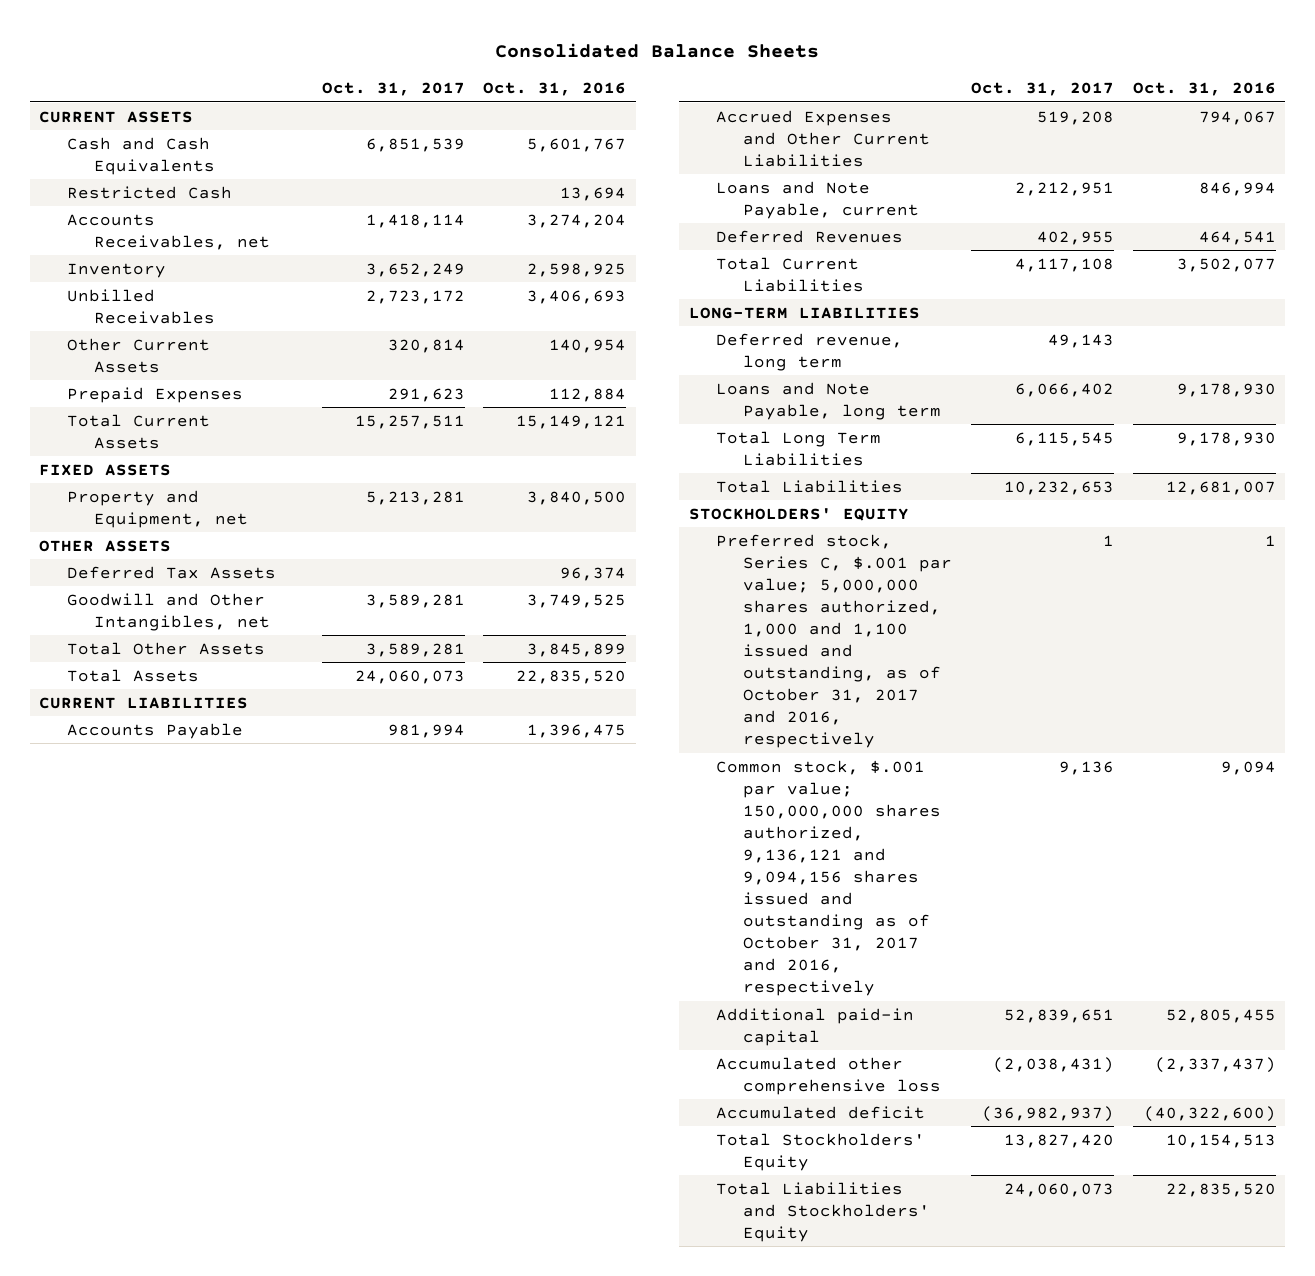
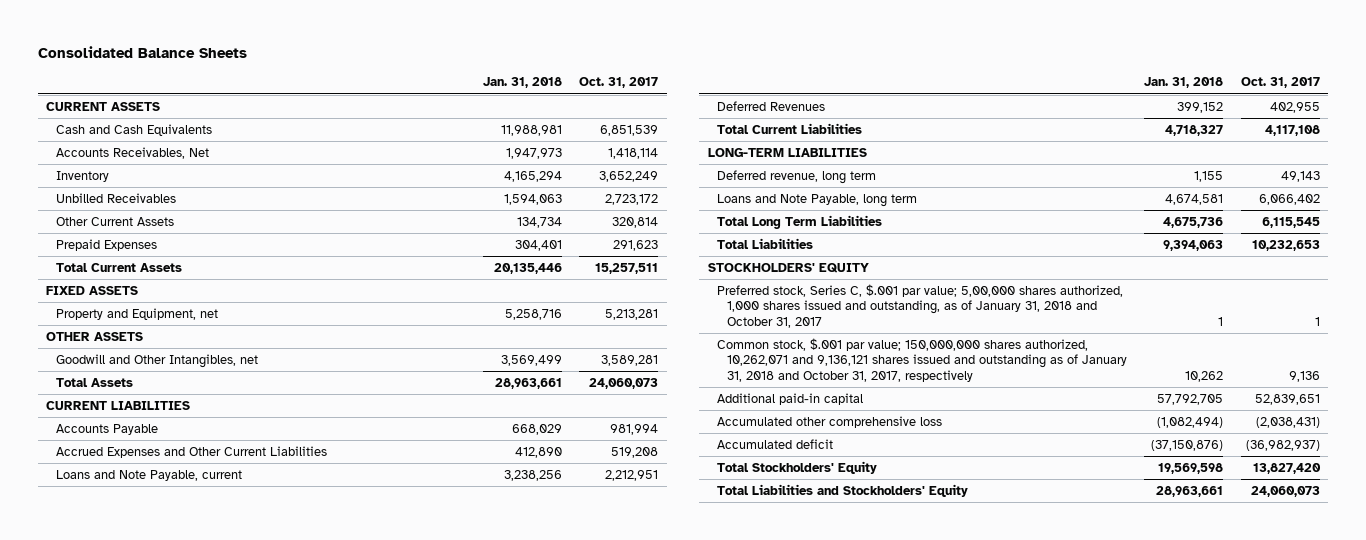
- | Oct. 31, 2017 | Oct. 31, 2016
+ | Jan. 31, 2018 | Oct. 31, 2017
- Restricted Cash | | 13,694
- Accounts Receivables, net | 1,418,114 | 3,274,204
+ Accounts Receivables, Net | 1,947,973 | 1,418,114
- Deferred Tax Assets | | 96,374
- Total Other Assets | 3,589,281 | 3,845,899
- Preferred stock, Series C, $.001 par value; 5,000,000 shares authorized, 1,000 and 1,100 issued and outstanding, as of October 31, 2017 and 2016, respectively | 1 | 1
- Common stock, $.001 par value; 150,000,000 shares authorized, 9,136,121 and 9,094,156 shares issued and outstanding as of October 31, 2017 and 2016, respectively | 9,136 | 9,094
+ Preferred stock, Series C, $.001 par value; 5,00,000 shares authorized, 1,000 shares issued and outstanding, as of January 31, 2018 and October 31, 2017 | 1 | 1
+ Common stock, $.001 par value; 150,000,000 shares authorized, 10,262,071 and 9,136,121 shares issued and outstanding as of January 31, 2018 and October 31, 2017, respectively | 10,262 | 9,136

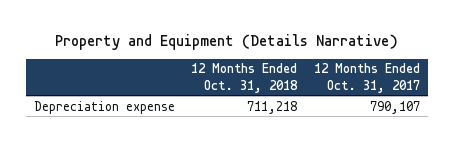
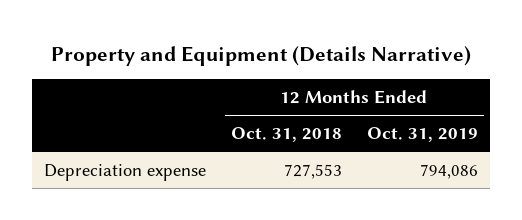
- | 12 Months Ended Oct. 31, 2018 | 12 Months Ended Oct. 31, 2017
+ | 12 Months Ended Oct. 31, 2018 | 12 Months Ended Oct. 31, 2019
- Depreciation expense | 711,218 | 790,107
+ Depreciation expense | 727,553 | 794,086

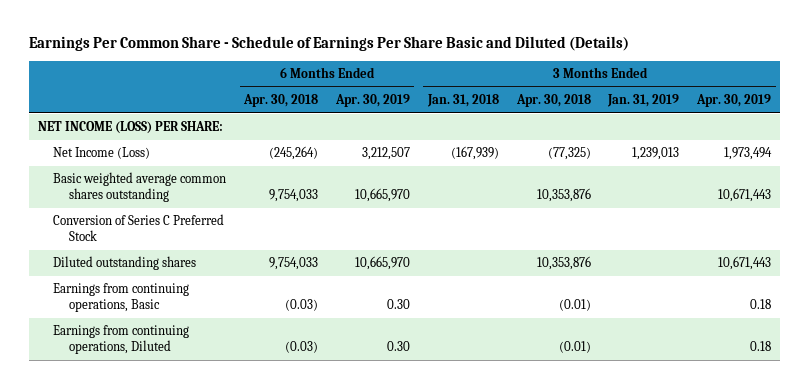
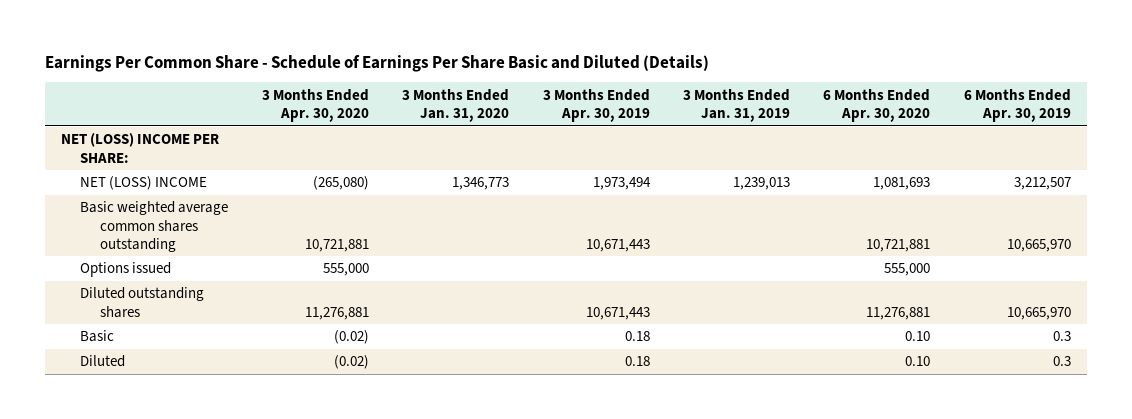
- | 6 Months Ended Apr. 30, 2018 | 6 Months Ended Apr. 30, 2019 | 3 Months Ended Jan. 31, 2018 | 3 Months Ended Apr. 30, 2018 | 3 Months Ended Jan. 31, 2019 | 3 Months Ended Apr. 30, 2019
+ | 3 Months Ended Apr. 30, 2020 | 3 Months Ended Jan. 31, 2020 | 3 Months Ended Apr. 30, 2019 | 3 Months Ended Jan. 31, 2019 | 6 Months Ended Apr. 30, 2020 | 6 Months Ended Apr. 30, 2019
- NET INCOME (LOSS) PER SHARE:
- Net Income (Loss) | (245,264) | 3,212,507 | (167,939) | (77,325) | 1,239,013 | 1,973,494
+ NET (LOSS) INCOME PER SHARE:
+ NET (LOSS) INCOME | (265,080) | 1,346,773 | 1,973,494 | 1,239,013 | 1,081,693 | 3,212,507
- Conversion of Series C Preferred Stock
+ Options issued | 555,000 | | | | 555,000 |
- Earnings from continuing operations, Basic | (0.03) | 0.30 | | (0.01) | | 0.18
- Earnings from continuing operations, Diluted | (0.03) | 0.30 | | (0.01) | | 0.18
+ Basic | (0.02) | | 0.18 | | 0.10 | 0.3
+ Diluted | (0.02) | | 0.18 | | 0.10 | 0.3

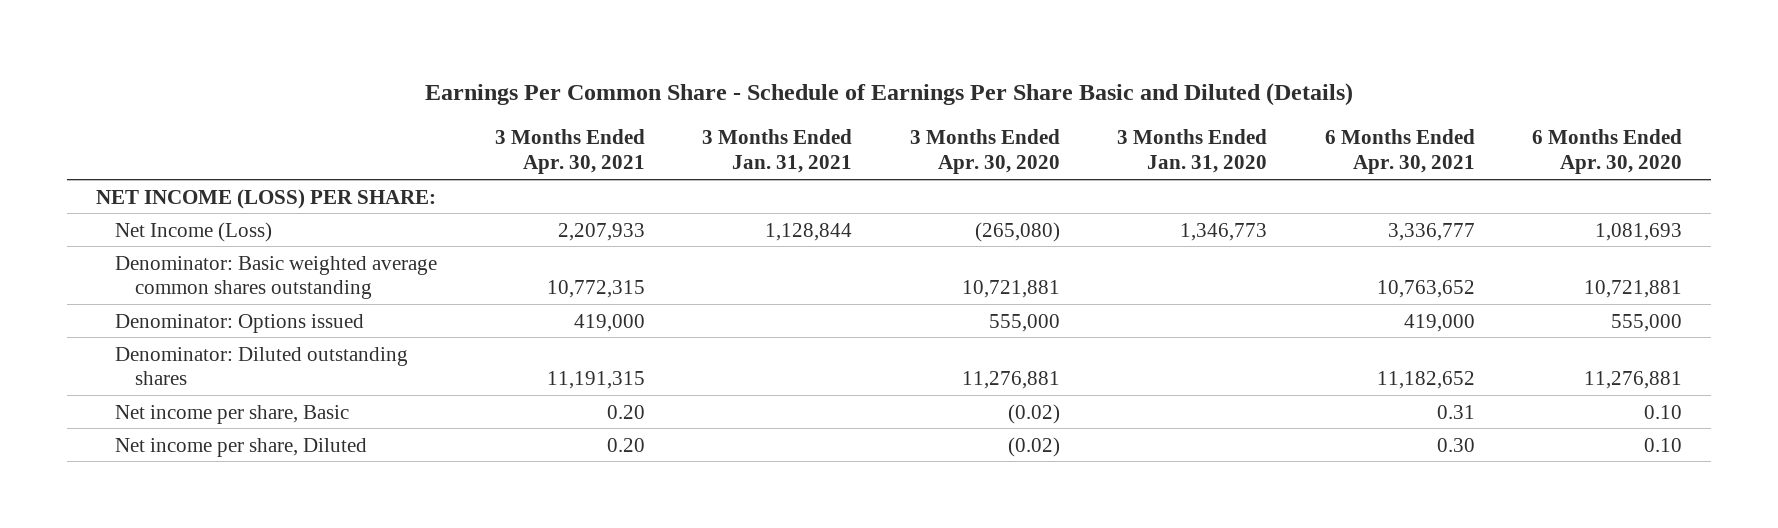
- | 3 Months Ended Apr. 30, 2020 | 3 Months Ended Jan. 31, 2020 | 3 Months Ended Apr. 30, 2019 | 3 Months Ended Jan. 31, 2019 | 6 Months Ended Apr. 30, 2020 | 6 Months Ended Apr. 30, 2019
+ | 3 Months Ended Apr. 30, 2021 | 3 Months Ended Jan. 31, 2021 | 3 Months Ended Apr. 30, 2020 | 3 Months Ended Jan. 31, 2020 | 6 Months Ended Apr. 30, 2021 | 6 Months Ended Apr. 30, 2020
- NET (LOSS) INCOME PER SHARE:
- NET (LOSS) INCOME | (265,080) | 1,346,773 | 1,973,494 | 1,239,013 | 1,081,693 | 3,212,507
- Basic weighted average common shares outstanding | 10,721,881 | | 10,671,443 | | 10,721,881 | 10,665,970
- Options issued | 555,000 | | | | 555,000 |
- Diluted outstanding shares | 11,276,881 | | 10,671,443 | | 11,276,881 | 10,665,970
- Basic | (0.02) | | 0.18 | | 0.10 | 0.3
- Diluted | (0.02) | | 0.18 | | 0.10 | 0.3
+ NET INCOME (LOSS) PER SHARE:
+ Net Income (Loss) | 2,207,933 | 1,128,844 | (265,080) | 1,346,773 | 3,336,777 | 1,081,693
+ Denominator: Basic weighted average common shares outstanding | 10,772,315 | | 10,721,881 | | 10,763,652 | 10,721,881
+ Denominator: Options issued | 419,000 | | 555,000 | | 419,000 | 555,000
+ Denominator: Diluted outstanding shares | 11,191,315 | | 11,276,881 | | 11,182,652 | 11,276,881
+ Net income per share, Basic | 0.20 | | (0.02) | | 0.31 | 0.10
+ Net income per share, Diluted | 0.20 | | (0.02) | | 0.30 | 0.10

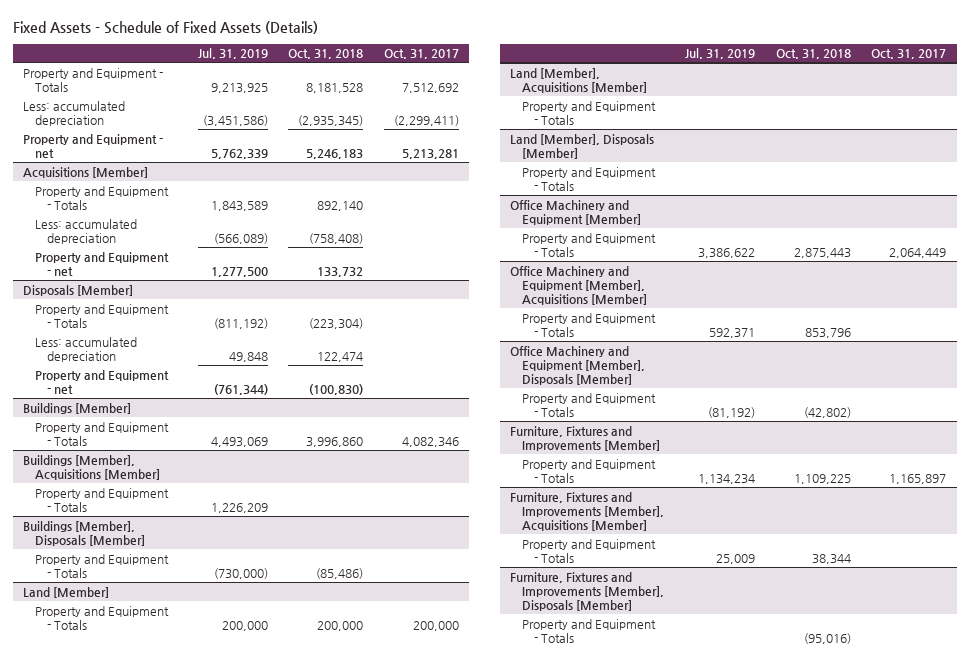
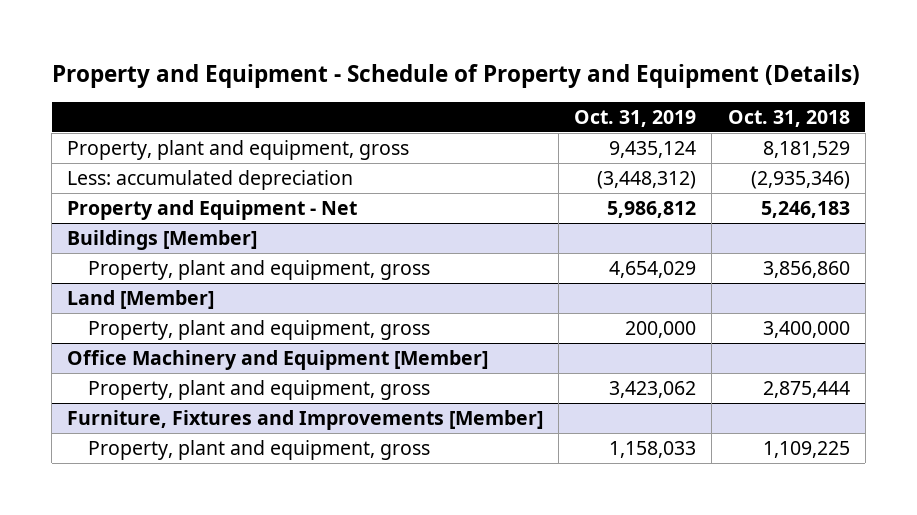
- Fixed Assets - Schedule of Fixed Assets (Details)
+ Property and Equipment - Schedule of Property and Equipment (Details)
- | Jul. 31, 2019 | Oct. 31, 2018 | Oct. 31, 2017
+ | Oct. 31, 2019 | Oct. 31, 2018
- Property and Equipment - Totals | 9,213,925 | 8,181,528 | 7,512,692
- Less: accumulated depreciation | (3,451,586) | (2,935,345) | (2,299,411)
- Property and Equipment - net | 5,762,339 | 5,246,183 | 5,213,281
- Acquisitions [Member]
- Property and Equipment - Totals | 1,843,589 | 892,140 |
- Less: accumulated depreciation | (566,089) | (758,408) |
- Property and Equipment - net | 1,277,500 | 133,732 |
- Disposals [Member]
- Property and Equipment - Totals | (811,192) | (223,304) |
- Less: accumulated depreciation | 49,848 | 122,474 |
- Property and Equipment - net | (761,344) | (100,830) |
+ Property, plant and equipment, gross | 9,435,124 | 8,181,529
+ Less: accumulated depreciation | (3,448,312) | (2,935,346)
+ Property and Equipment - Net | 5,986,812 | 5,246,183
@ Buildings [Member]
- Property and Equipment - Totals | 4,493,069 | 3,996,860 | 4,082,346
- Buildings [Member], Acquisitions [Member]
- Property and Equipment - Totals | 1,226,209 | |
- Buildings [Member], Disposals [Member]
- Property and Equipment - Totals | (730,000) | (85,486) |
@ Buildings [Member]
+ Property, plant and equipment, gross | 4,654,029 | 3,856,860
@ Land [Member]
- Property and Equipment - Totals | 200,000 | 200,000 | 200,000
- Land [Member], Acquisitions [Member]
- Property and Equipment - Totals
- Land [Member], Disposals [Member]
- Property and Equipment - Totals
@ Land [Member]
+ Property, plant and equipment, gross | 200,000 | 3,400,000
@ Office Machinery and Equipment [Member]
- Property and Equipment - Totals | 3,386,622 | 2,875,443 | 2,064,449
- Office Machinery and Equipment [Member], Acquisitions [Member]
- Property and Equipment - Totals | 592,371 | 853,796 |
- Office Machinery and Equipment [Member], Disposals [Member]
- Property and Equipment - Totals | (81,192) | (42,802) |
@ Office Machinery and Equipment [Member]
+ Property, plant and equipment, gross | 3,423,062 | 2,875,444
@ Furniture, Fixtures and Improvements [Member]
- Property and Equipment - Totals | 1,134,234 | 1,109,225 | 1,165,897
- Furniture, Fixtures and Improvements [Member], Acquisitions [Member]
- Property and Equipment - Totals | 25,009 | 38,344 |
- Furniture, Fixtures and Improvements [Member], Disposals [Member]
- Property and Equipment - Totals | | (95,016) |
@ Furniture, Fixtures and Improvements [Member]
+ Property, plant and equipment, gross | 1,158,033 | 1,109,225

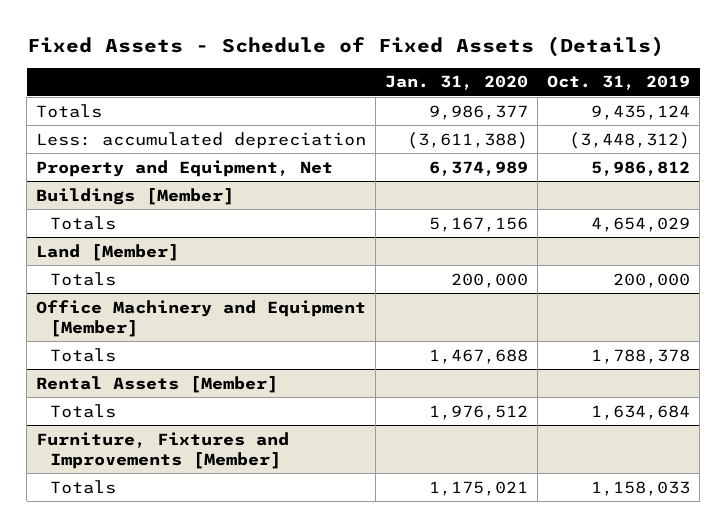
- Property and Equipment - Schedule of Property and Equipment (Details)
+ Fixed Assets - Schedule of Fixed Assets (Details)
- | Oct. 31, 2019 | Oct. 31, 2018
+ | Jan. 31, 2020 | Oct. 31, 2019
- Property, plant and equipment, gross | 9,435,124 | 8,181,529
+ Totals | 9,986,377 | 9,435,124
- Property and Equipment - Net | 5,986,812 | 5,246,183
+ Property and Equipment, Net | 6,374,989 | 5,986,812
@ Buildings [Member]
- Property, plant and equipment, gross | 4,654,029 | 3,856,860
+ Totals | 5,167,156 | 4,654,029
@ Land [Member]
- Property, plant and equipment, gross | 200,000 | 3,400,000
+ Totals | 200,000 | 200,000
@ Office Machinery and Equipment [Member]
- Property, plant and equipment, gross | 3,423,062 | 2,875,444
+ Totals | 1,467,688 | 1,788,378
+ Rental Assets [Member]
+ Totals | 1,976,512 | 1,634,684
@ Furniture, Fixtures and Improvements [Member]
- Property, plant and equipment, gross | 1,158,033 | 1,109,225
+ Totals | 1,175,021 | 1,158,033

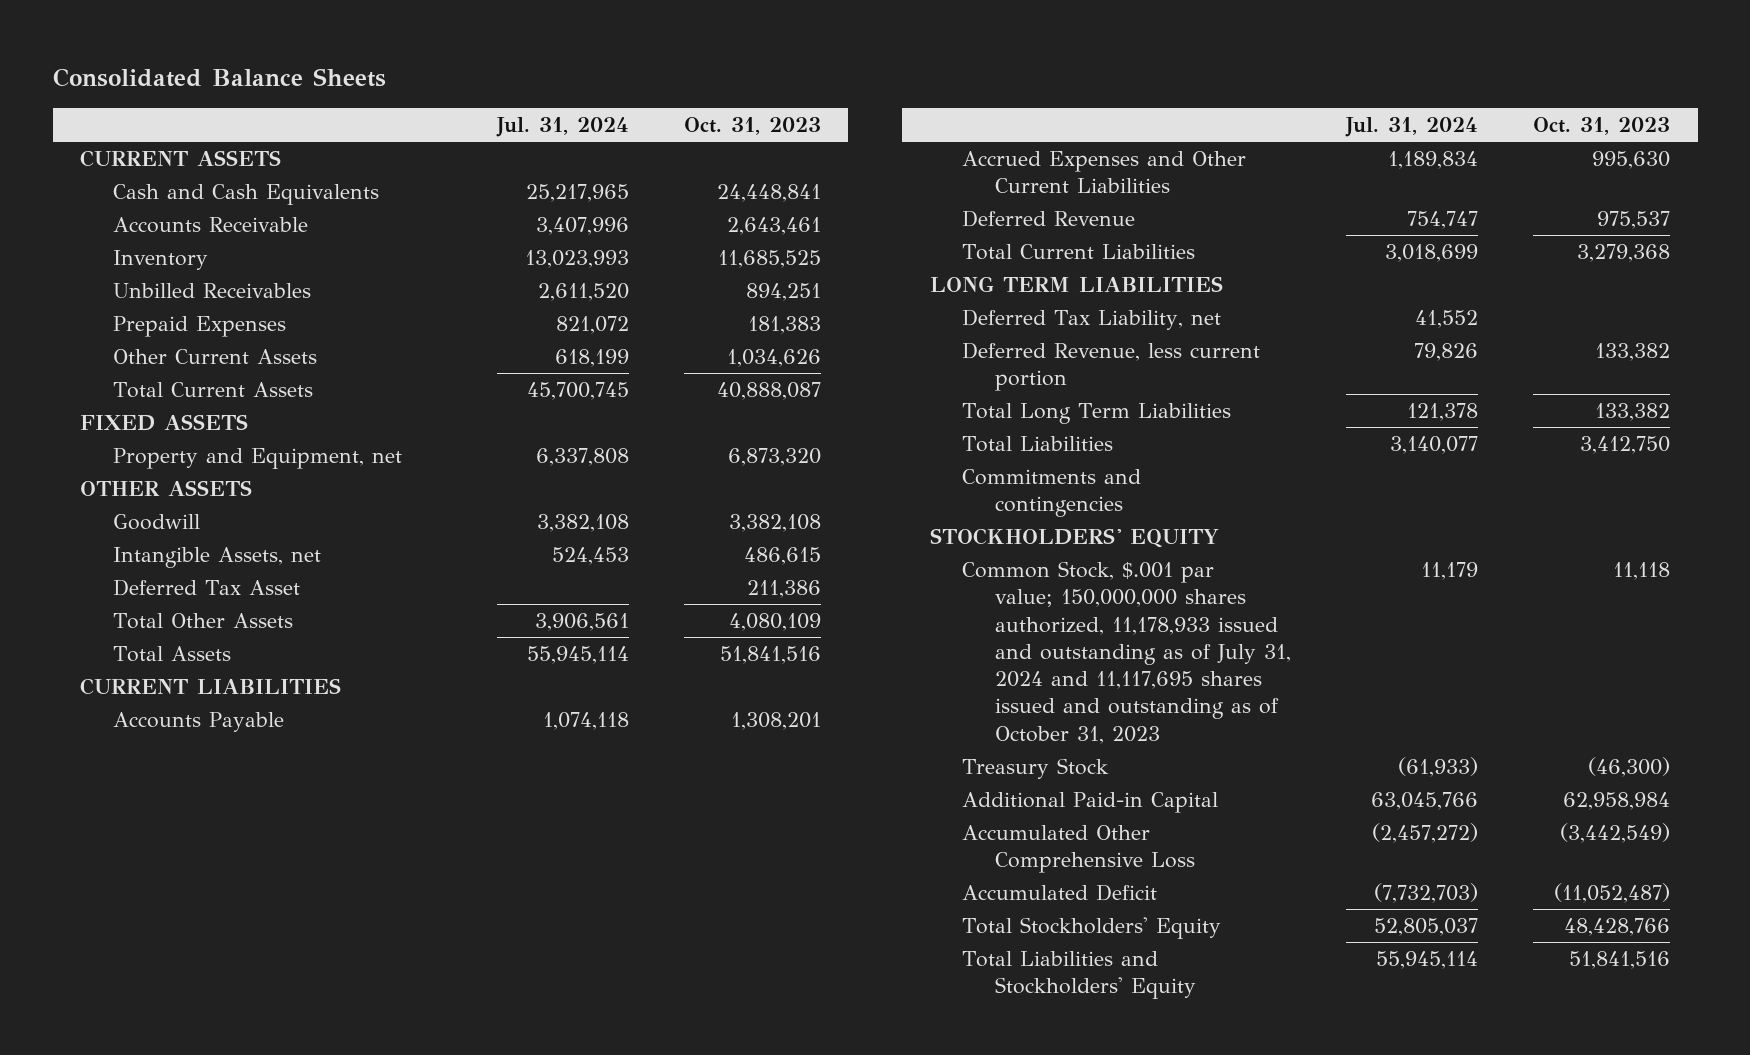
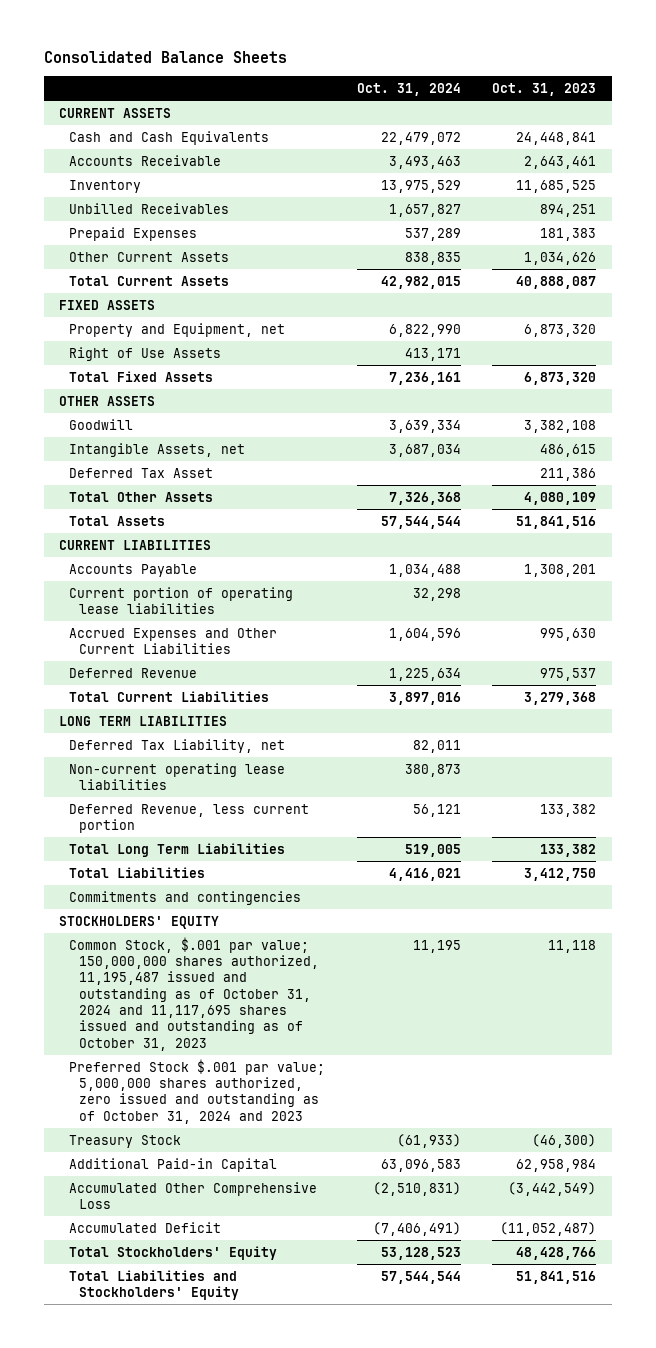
- | Jul. 31, 2024 | Oct. 31, 2023
+ | Oct. 31, 2024 | Oct. 31, 2023
+ Right of Use Assets | 413,171 |
+ Total Fixed Assets | 7,236,161 | 6,873,320
+ Current portion of operating lease liabilities | 32,298 |
+ Non-current operating lease liabilities | 380,873 |
- Common Stock, $.001 par value; 150,000,000 shares authorized, 11,178,933 issued and outstanding as of July 31, 2024 and 11,117,695 shares issued and outstanding as of October 31, 2023 | 11,179 | 11,118
+ Common Stock, $.001 par value; 150,000,000 shares authorized, 11,195,487 issued and outstanding as of October 31, 2024 and 11,117,695 shares issued and outstanding as of October 31, 2023 | 11,195 | 11,118
+ Preferred Stock $.001 par value; 5,000,000 shares authorized, zero issued and outstanding as of October 31, 2024 and 2023

